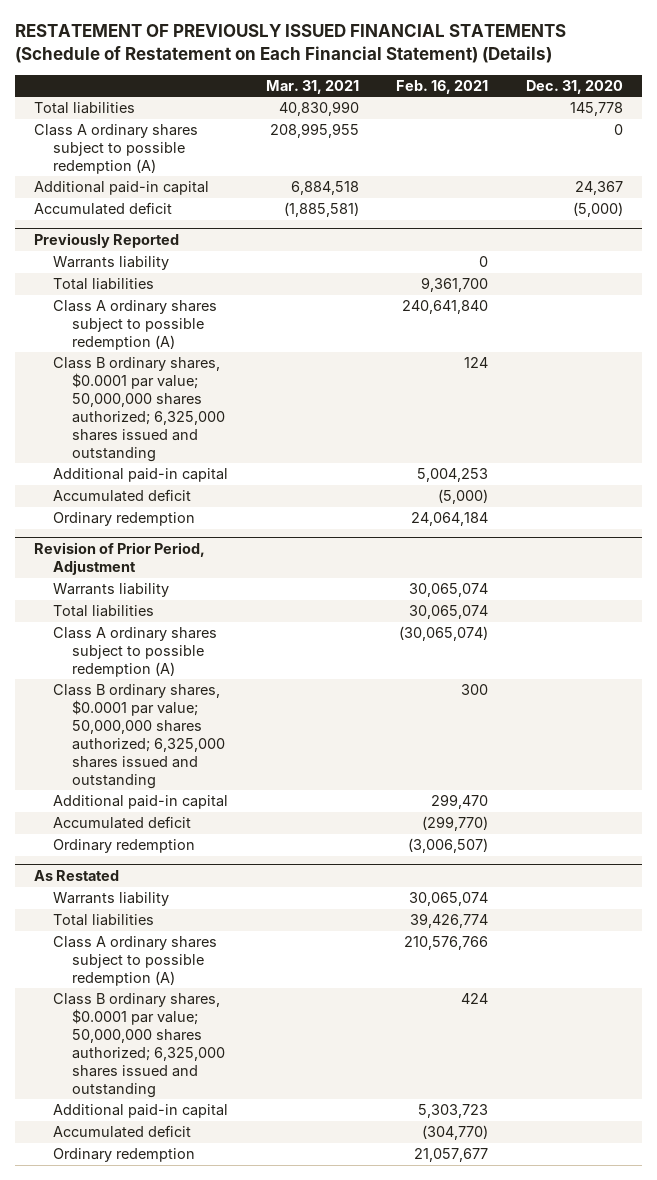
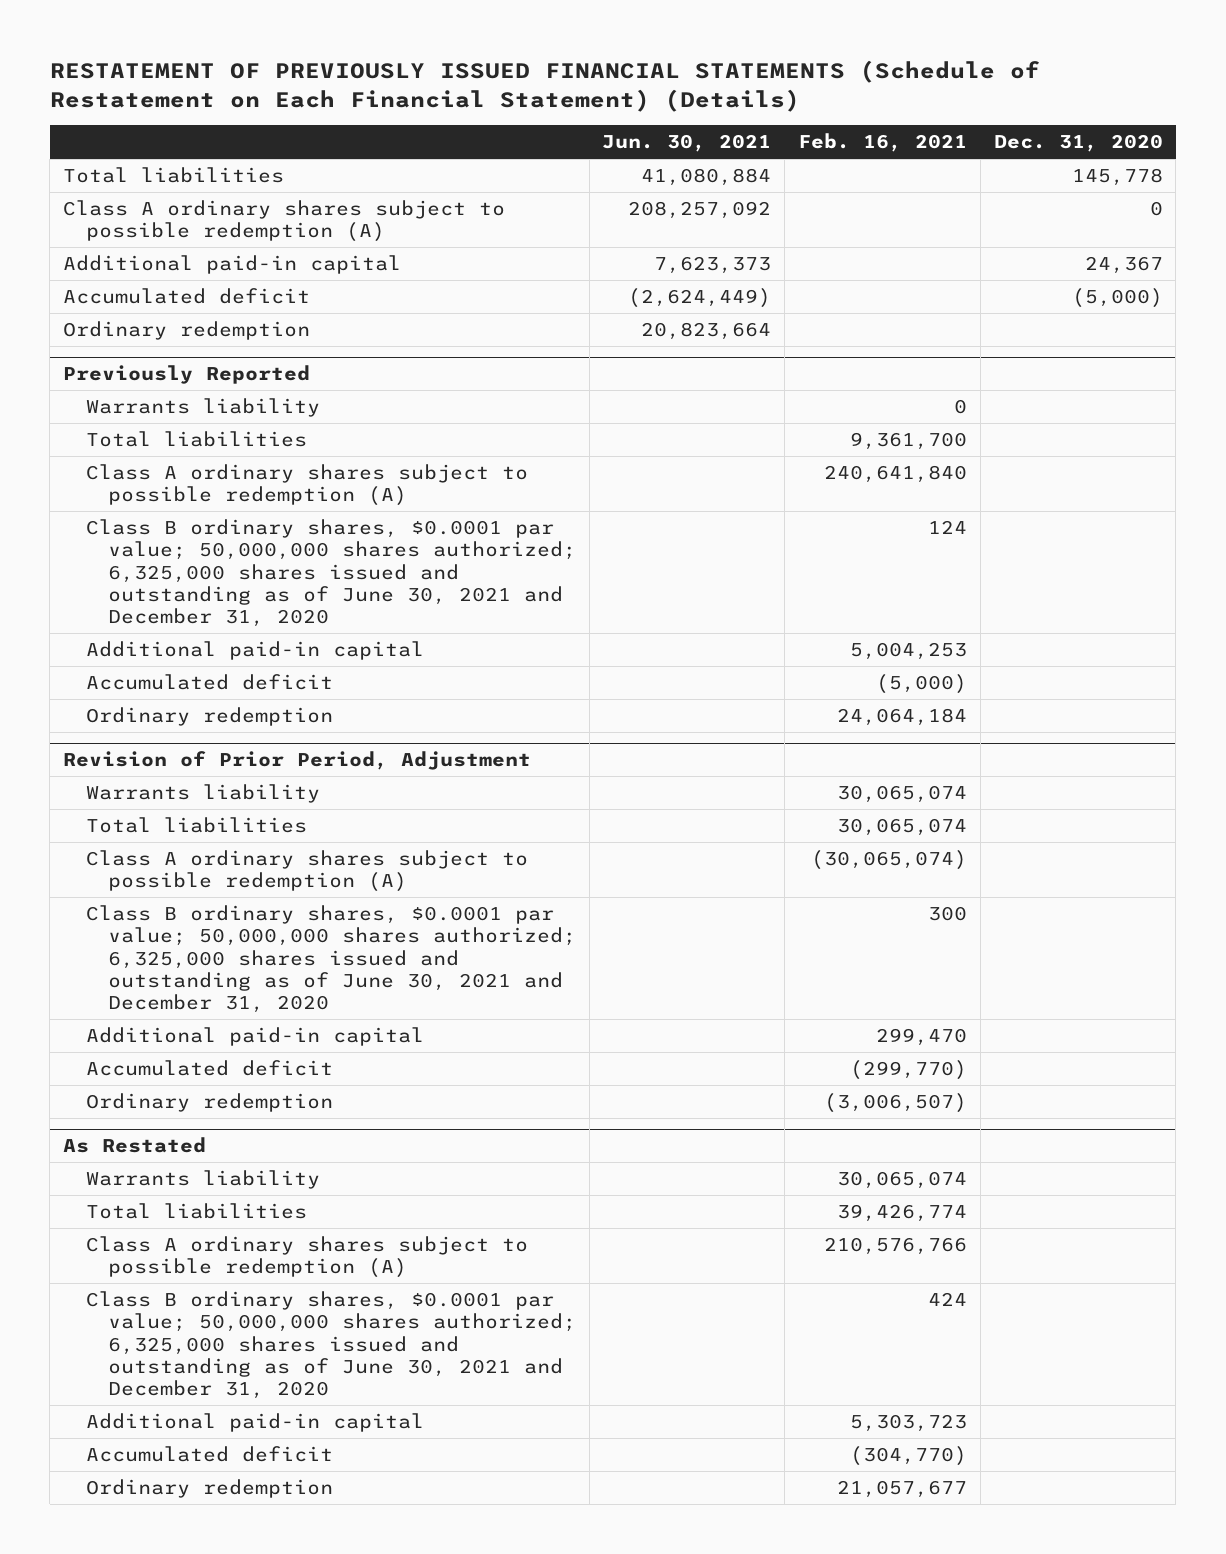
- | Mar. 31, 2021 | Feb. 16, 2021 | Dec. 31, 2020
+ | Jun. 30, 2021 | Feb. 16, 2021 | Dec. 31, 2020
+ Ordinary redemption | 20,823,664 | |
@ Previously Reported
- Class B ordinary shares, $0.0001 par value; 50,000,000 shares authorized; 6,325,000 shares issued and outstanding | | 124 |
+ Class B ordinary shares, $0.0001 par value; 50,000,000 shares authorized; 6,325,000 shares issued and outstanding as of June 30, 2021 and December 31, 2020 | | 124 |
@ Revision of Prior Period, Adjustment
- Class B ordinary shares, $0.0001 par value; 50,000,000 shares authorized; 6,325,000 shares issued and outstanding | | 300 |
+ Class B ordinary shares, $0.0001 par value; 50,000,000 shares authorized; 6,325,000 shares issued and outstanding as of June 30, 2021 and December 31, 2020 | | 300 |
@ As Restated
- Class B ordinary shares, $0.0001 par value; 50,000,000 shares authorized; 6,325,000 shares issued and outstanding | | 424 |
+ Class B ordinary shares, $0.0001 par value; 50,000,000 shares authorized; 6,325,000 shares issued and outstanding as of June 30, 2021 and December 31, 2020 | | 424 |

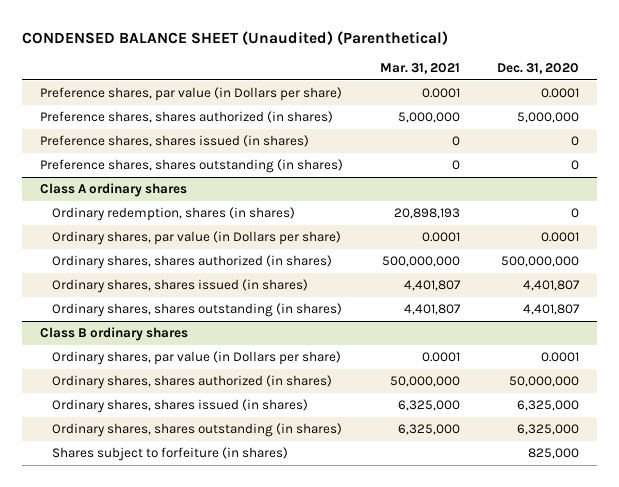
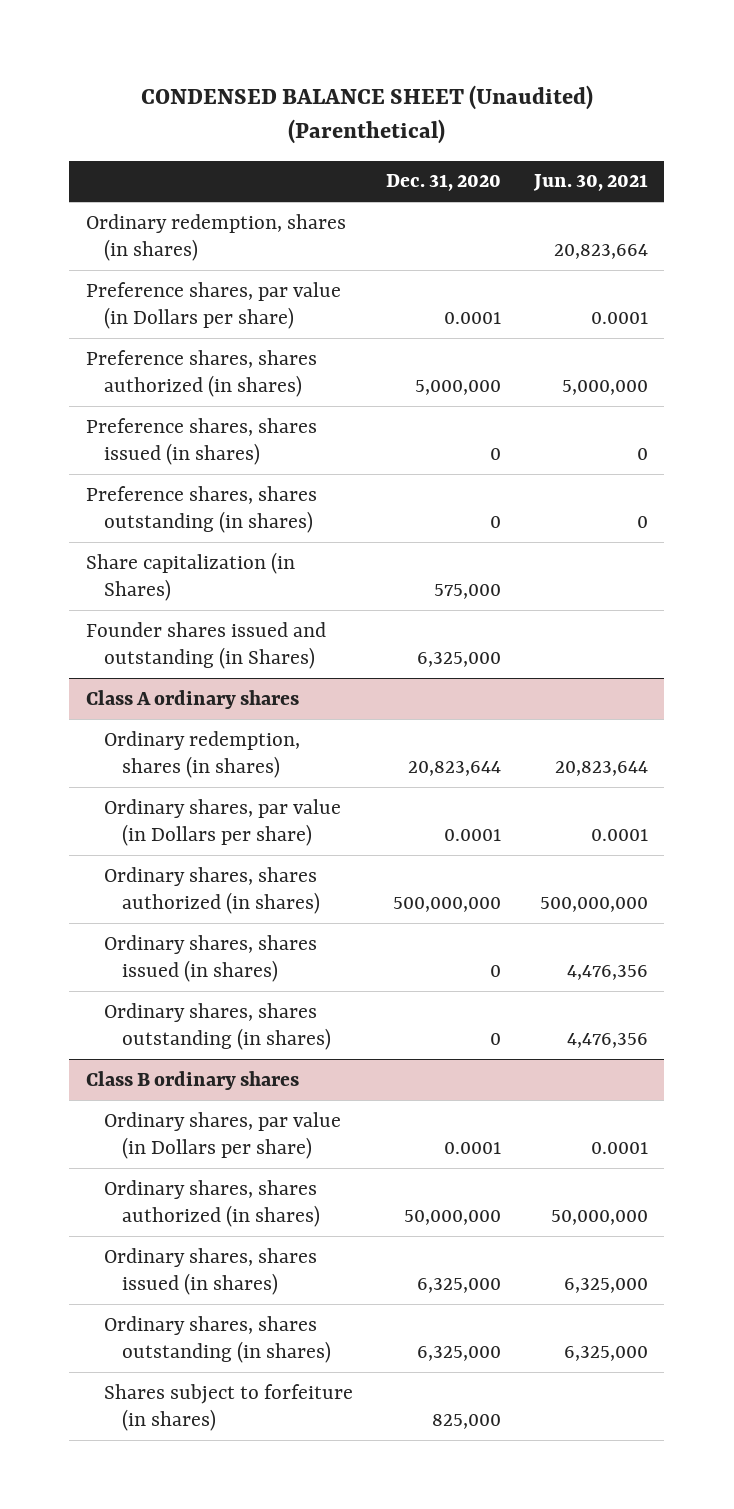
- | Mar. 31, 2021 | Dec. 31, 2020
+ | Dec. 31, 2020 | Jun. 30, 2021
+ Ordinary redemption, shares (in shares) | | 20,823,664
+ Share capitalization (in Shares) | 575,000 |
+ Founder shares issued and outstanding (in Shares) | 6,325,000 |
@ Class A ordinary shares
- Ordinary redemption, shares (in shares) | 20,898,193 | 0
+ Ordinary redemption, shares (in shares) | 20,823,644 | 20,823,644
- Ordinary shares, shares issued (in shares) | 4,401,807 | 4,401,807
- Ordinary shares, shares outstanding (in shares) | 4,401,807 | 4,401,807
+ Ordinary shares, shares issued (in shares) | 0 | 4,476,356
+ Ordinary shares, shares outstanding (in shares) | 0 | 4,476,356

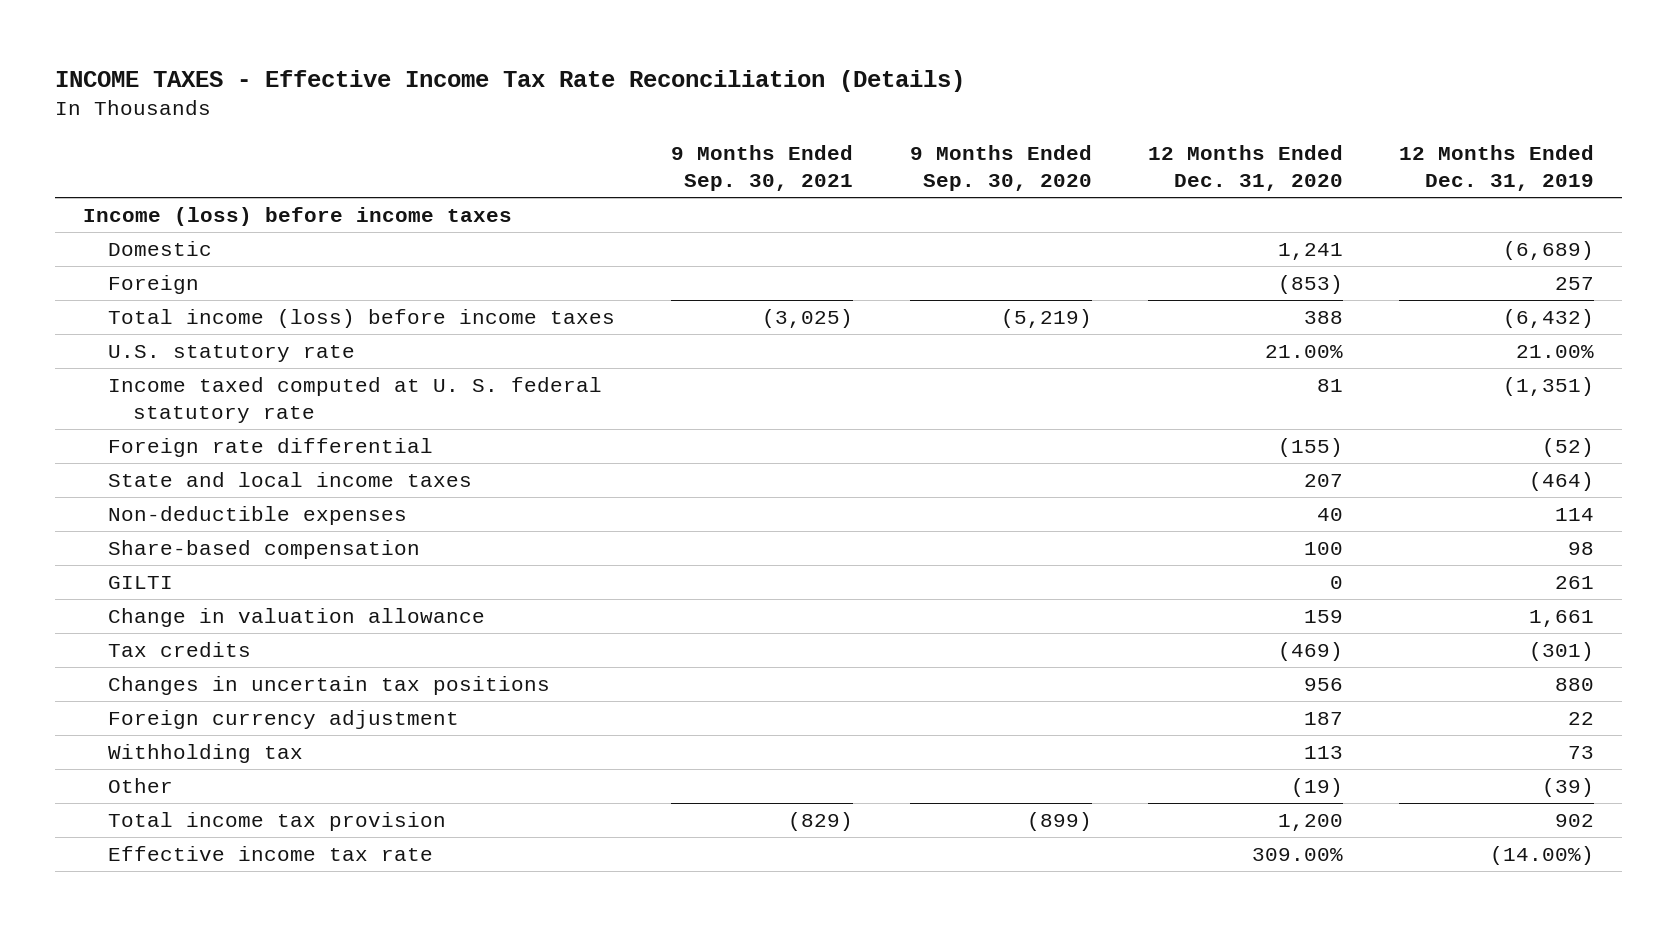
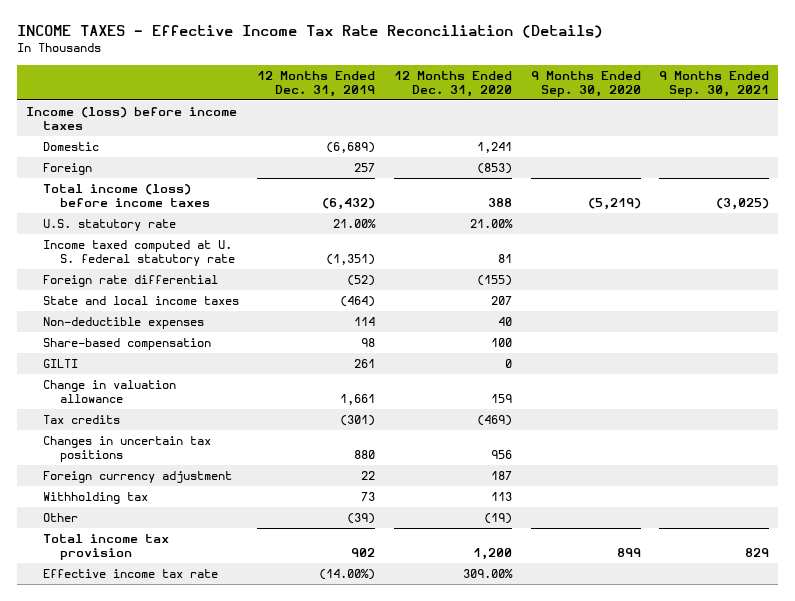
- | 9 Months Ended Sep. 30, 2021 | 9 Months Ended Sep. 30, 2020 | 12 Months Ended Dec. 31, 2020 | 12 Months Ended Dec. 31, 2019
+ | 12 Months Ended Dec. 31, 2019 | 12 Months Ended Dec. 31, 2020 | 9 Months Ended Sep. 30, 2020 | 9 Months Ended Sep. 30, 2021
- Total income tax provision | (829) | (899) | 1,200 | 902
+ Total income tax provision | 902 | 1,200 | 899 | 829

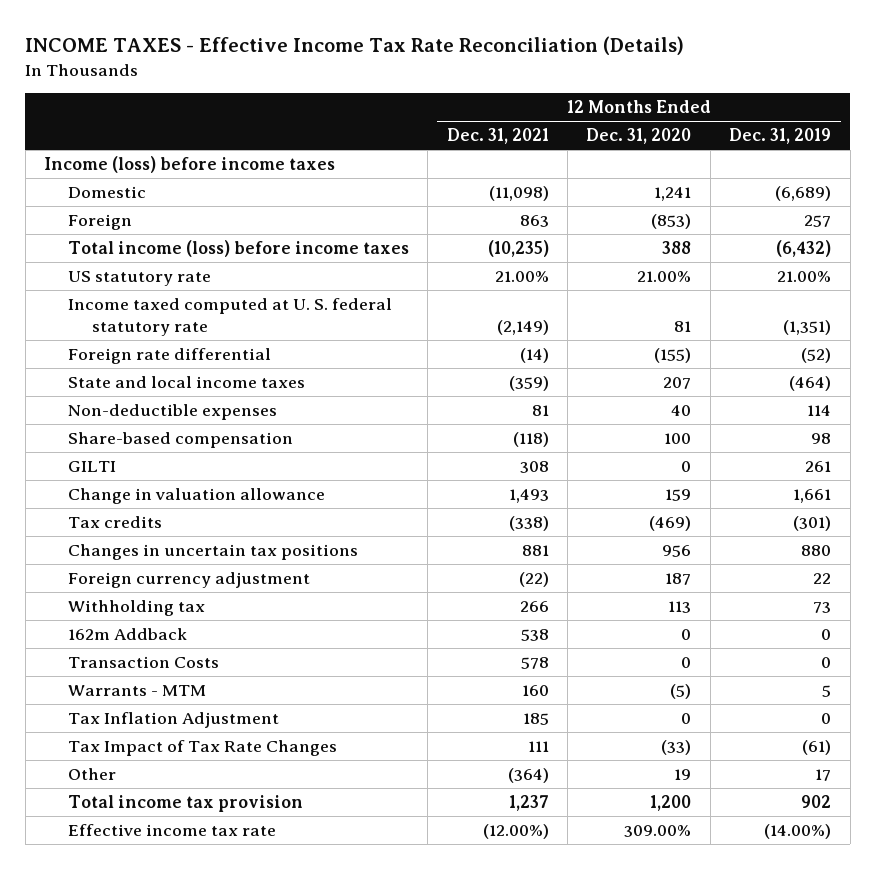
- | 12 Months Ended Dec. 31, 2019 | 12 Months Ended Dec. 31, 2020 | 9 Months Ended Sep. 30, 2020 | 9 Months Ended Sep. 30, 2021
+ | 12 Months Ended Dec. 31, 2021 | 12 Months Ended Dec. 31, 2020 | 12 Months Ended Dec. 31, 2019
- U.S. statutory rate | 21.00% | 21.00% | |
+ US statutory rate | 21.00% | 21.00% | 21.00%
- Other | (39) | (19) | |
+ 162m Addback | 538 | 0 | 0
+ Transaction Costs | 578 | 0 | 0
+ Warrants - MTM | 160 | (5) | 5
+ Tax Inflation Adjustment | 185 | 0 | 0
+ Tax Impact of Tax Rate Changes | 111 | (33) | (61)
+ Other | (364) | 19 | 17

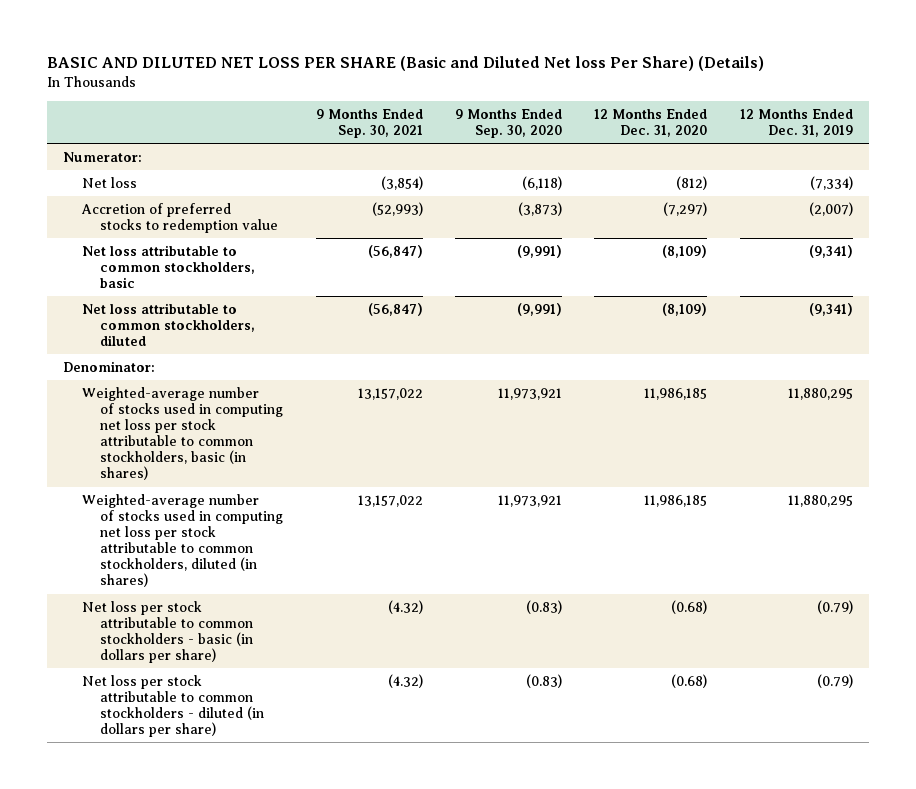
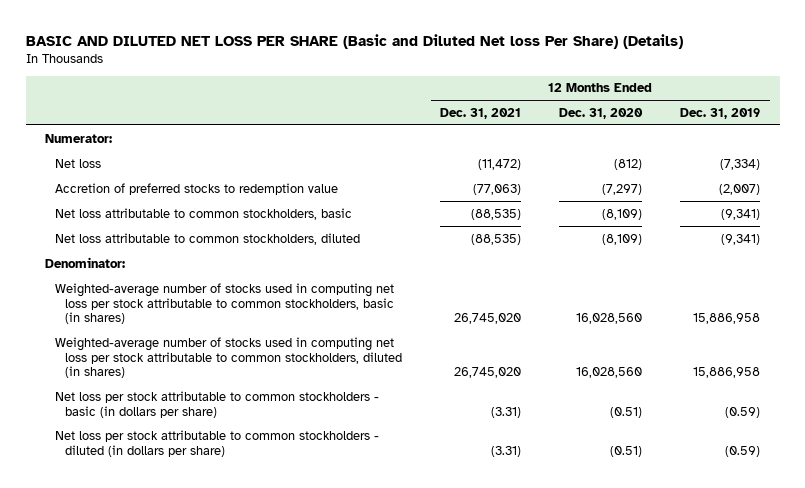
- | 9 Months Ended Sep. 30, 2021 | 9 Months Ended Sep. 30, 2020 | 12 Months Ended Dec. 31, 2020 | 12 Months Ended Dec. 31, 2019
+ | 12 Months Ended Dec. 31, 2021 | 12 Months Ended Dec. 31, 2020 | 12 Months Ended Dec. 31, 2019
- Weighted-average number of stocks used in computing net loss per stock attributable to common stockholders, basic (in shares) | 13,157,022 | 11,973,921 | 11,986,185 | 11,880,295
- Weighted-average number of stocks used in computing net loss per stock attributable to common stockholders, diluted (in shares) | 13,157,022 | 11,973,921 | 11,986,185 | 11,880,295
- Net loss per stock attributable to common stockholders - basic (in dollars per share) | (4.32) | (0.83) | (0.68) | (0.79)
- Net loss per stock attributable to common stockholders - diluted (in dollars per share) | (4.32) | (0.83) | (0.68) | (0.79)
+ Weighted-average number of stocks used in computing net loss per stock attributable to common stockholders, basic (in shares) | 26,745,020 | 16,028,560 | 15,886,958
+ Weighted-average number of stocks used in computing net loss per stock attributable to common stockholders, diluted (in shares) | 26,745,020 | 16,028,560 | 15,886,958
+ Net loss per stock attributable to common stockholders - basic (in dollars per share) | (3.31) | (0.51) | (0.59)
+ Net loss per stock attributable to common stockholders - diluted (in dollars per share) | (3.31) | (0.51) | (0.59)

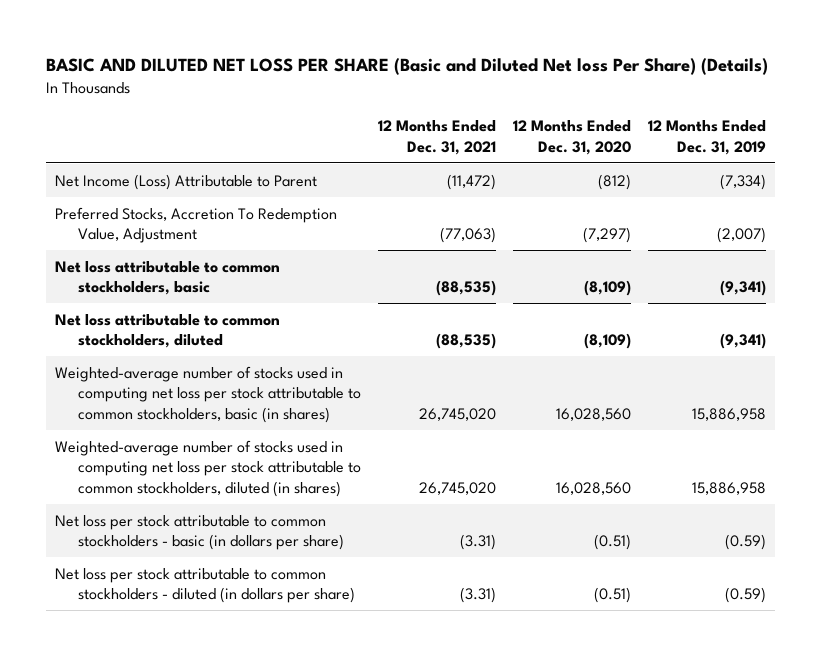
- Numerator:
- Net loss | (11,472) | (812) | (7,334)
- Accretion of preferred stocks to redemption value | (77,063) | (7,297) | (2,007)
+ Net Income (Loss) Attributable to Parent | (11,472) | (812) | (7,334)
+ Preferred Stocks, Accretion To Redemption Value, Adjustment | (77,063) | (7,297) | (2,007)
- Denominator:

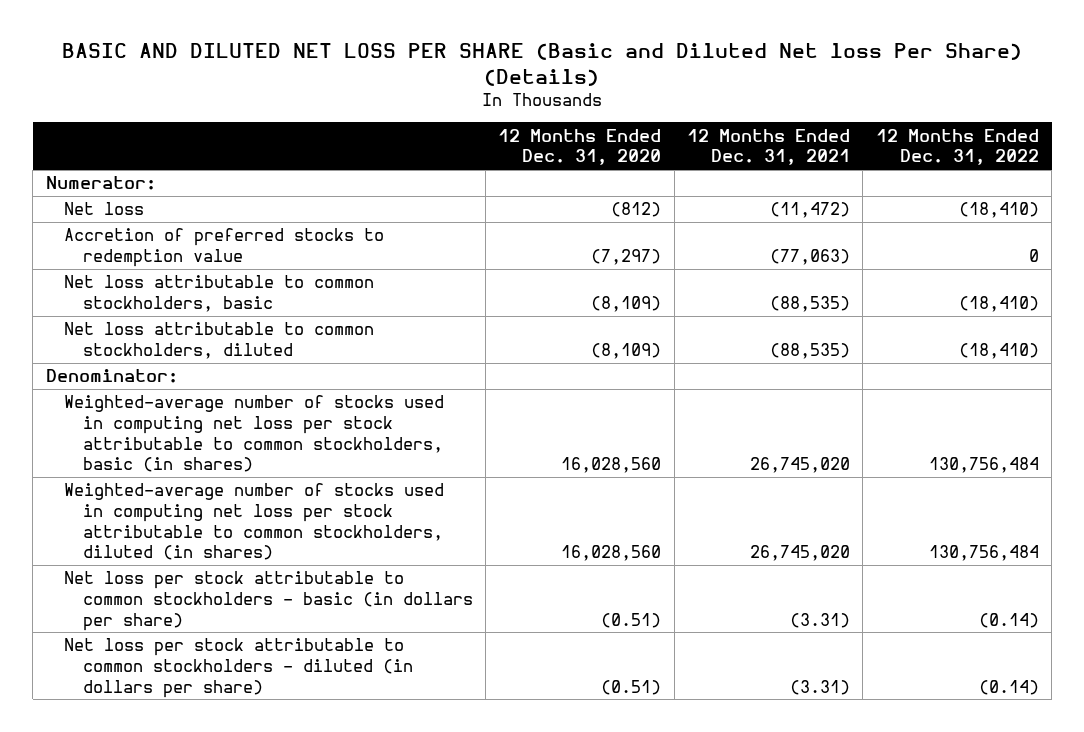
- | 12 Months Ended Dec. 31, 2021 | 12 Months Ended Dec. 31, 2020 | 12 Months Ended Dec. 31, 2019
+ | 12 Months Ended Dec. 31, 2020 | 12 Months Ended Dec. 31, 2021 | 12 Months Ended Dec. 31, 2022
- Net Income (Loss) Attributable to Parent | (11,472) | (812) | (7,334)
- Preferred Stocks, Accretion To Redemption Value, Adjustment | (77,063) | (7,297) | (2,007)
+ Numerator:
+ Net loss | (812) | (11,472) | (18,410)
+ Accretion of preferred stocks to redemption value | (7,297) | (77,063) | 0
+ Denominator:

